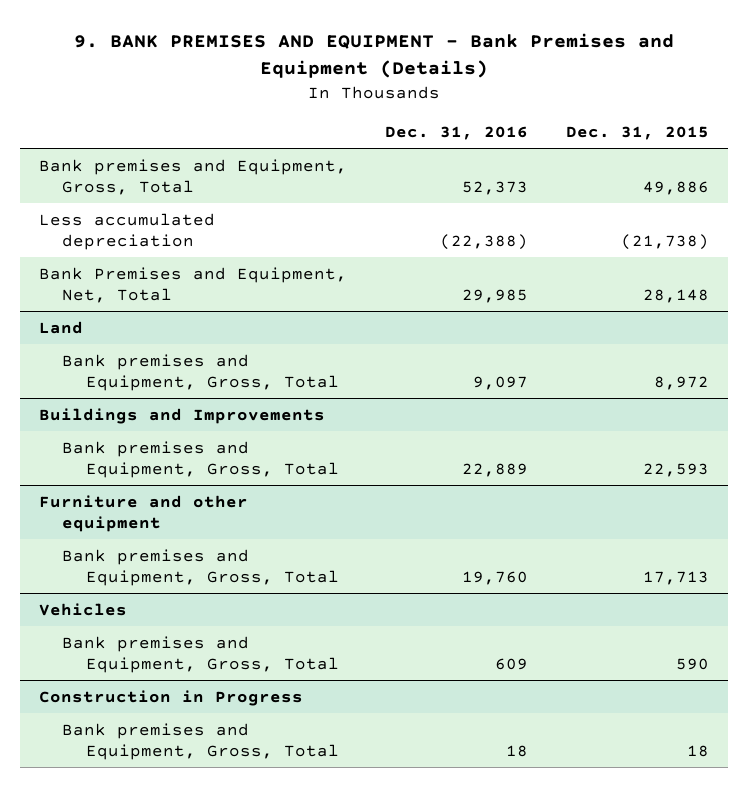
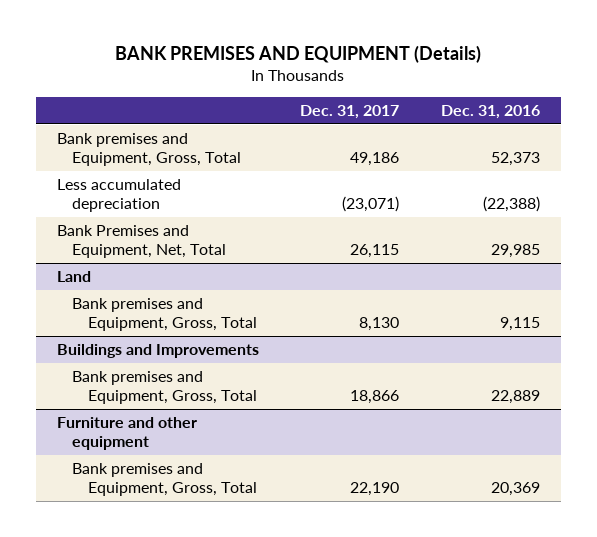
- 9. BANK PREMISES AND EQUIPMENT - Bank Premises and Equipment (Details)
+ BANK PREMISES AND EQUIPMENT (Details)
- | Dec. 31, 2016 | Dec. 31, 2015
+ | Dec. 31, 2017 | Dec. 31, 2016
@ Land
- Bank premises and Equipment, Gross, Total | 9,097 | 8,972
+ Bank premises and Equipment, Gross, Total | 8,130 | 9,115
@ Furniture and other equipment
- Bank premises and Equipment, Gross, Total | 19,760 | 17,713
- Vehicles
- Bank premises and Equipment, Gross, Total | 609 | 590
- Construction in Progress
- Bank premises and Equipment, Gross, Total | 18 | 18
@ Furniture and other equipment
+ Bank premises and Equipment, Gross, Total | 22,190 | 20,369

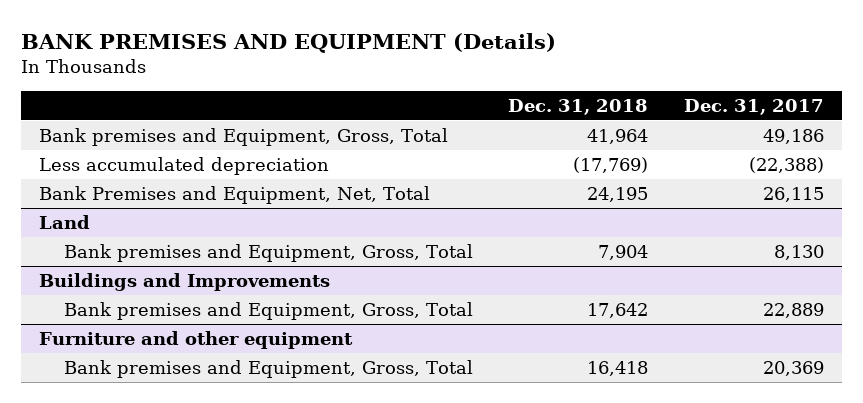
- | Dec. 31, 2017 | Dec. 31, 2016
+ | Dec. 31, 2018 | Dec. 31, 2017
- Less accumulated depreciation | (23,071) | (22,388)
+ Less accumulated depreciation | (17,769) | (22,388)
@ Buildings and Improvements
- Bank premises and Equipment, Gross, Total | 18,866 | 22,889
+ Bank premises and Equipment, Gross, Total | 17,642 | 22,889
@ Furniture and other equipment
- Bank premises and Equipment, Gross, Total | 22,190 | 20,369
+ Bank premises and Equipment, Gross, Total | 16,418 | 20,369

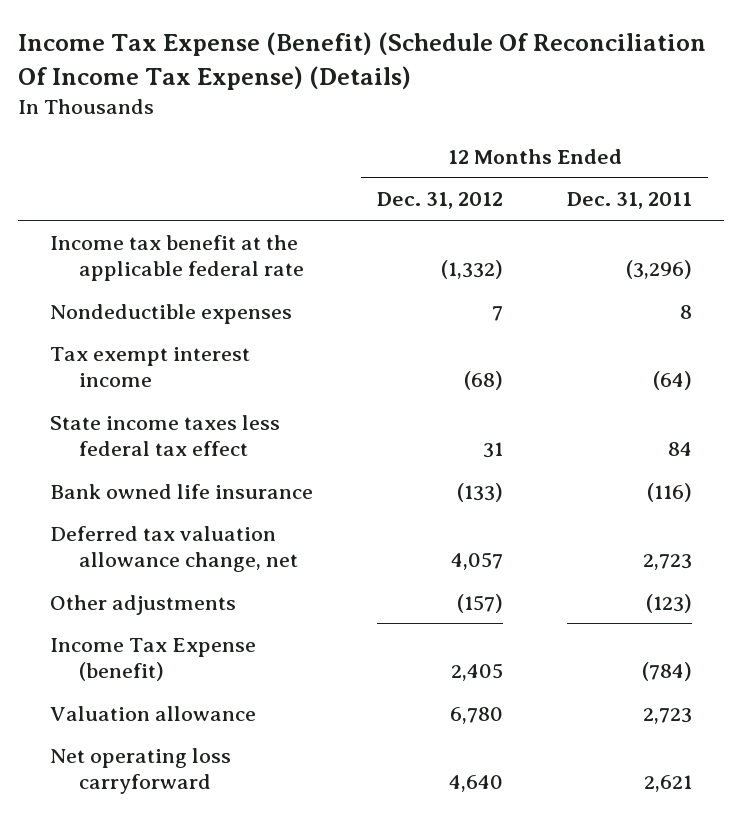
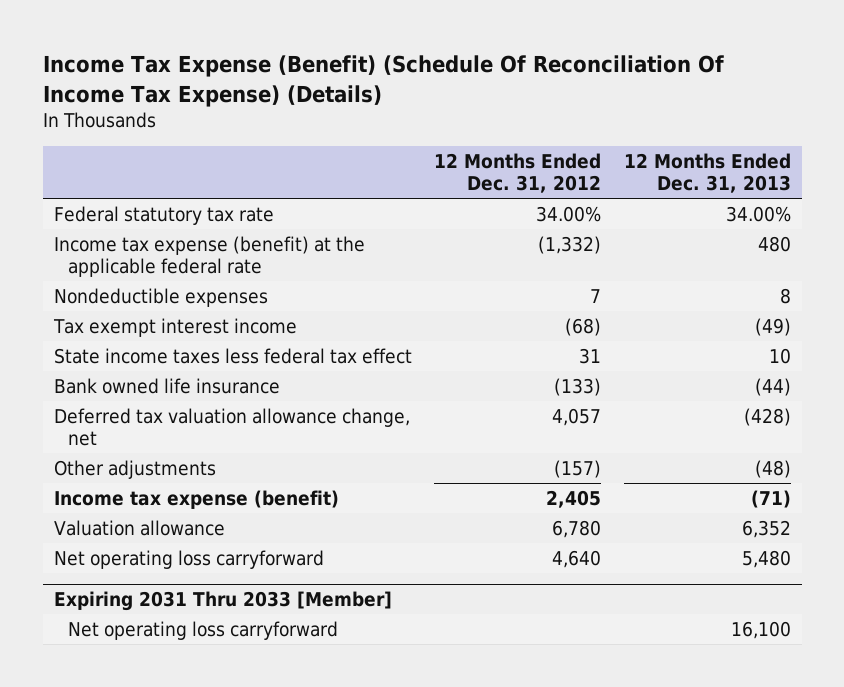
- | 12 Months Ended Dec. 31, 2012 | 12 Months Ended Dec. 31, 2011
+ | 12 Months Ended Dec. 31, 2012 | 12 Months Ended Dec. 31, 2013
- Income tax benefit at the applicable federal rate | (1,332) | (3,296)
+ Federal statutory tax rate | 34.00% | 34.00%
+ Income tax expense (benefit) at the applicable federal rate | (1,332) | 480
- Income Tax Expense (benefit) | 2,405 | (784)
+ Income tax expense (benefit) | 2,405 | (71)
+ Expiring 2031 Thru 2033 [Member]
+ Net operating loss carryforward | | 16,100

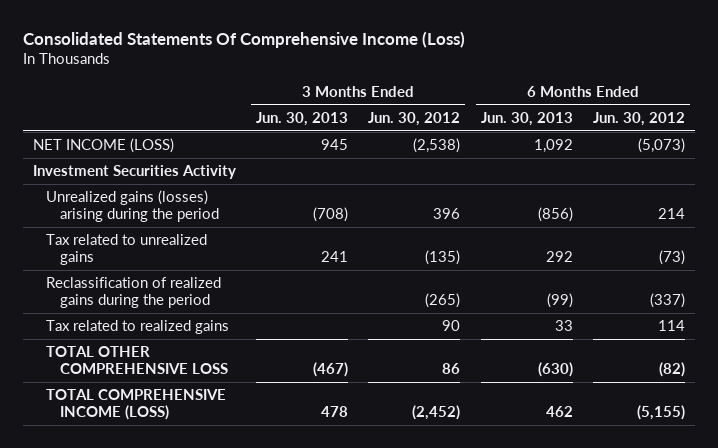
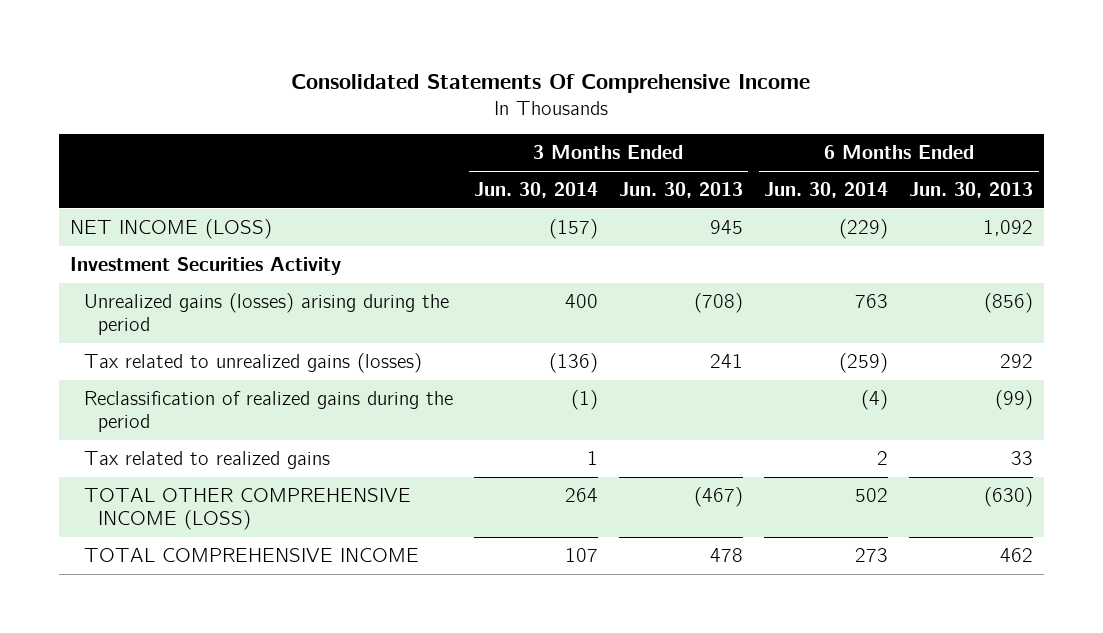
- Consolidated Statements Of Comprehensive Income (Loss)
+ Consolidated Statements Of Comprehensive Income
- | 3 Months Ended Jun. 30, 2013 | 3 Months Ended Jun. 30, 2012 | 6 Months Ended Jun. 30, 2013 | 6 Months Ended Jun. 30, 2012
+ | 3 Months Ended Jun. 30, 2014 | 3 Months Ended Jun. 30, 2013 | 6 Months Ended Jun. 30, 2014 | 6 Months Ended Jun. 30, 2013
- Tax related to unrealized gains | 241 | (135) | 292 | (73)
+ Tax related to unrealized gains (losses) | (136) | 241 | (259) | 292
- TOTAL OTHER COMPREHENSIVE LOSS | (467) | 86 | (630) | (82)
- TOTAL COMPREHENSIVE INCOME (LOSS) | 478 | (2,452) | 462 | (5,155)
+ TOTAL OTHER COMPREHENSIVE INCOME (LOSS) | 264 | (467) | 502 | (630)
+ TOTAL COMPREHENSIVE INCOME | 107 | 478 | 273 | 462

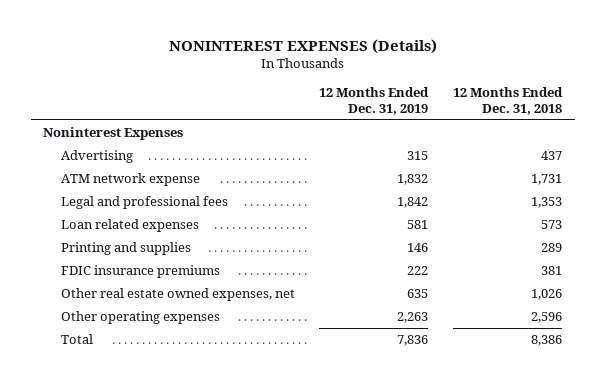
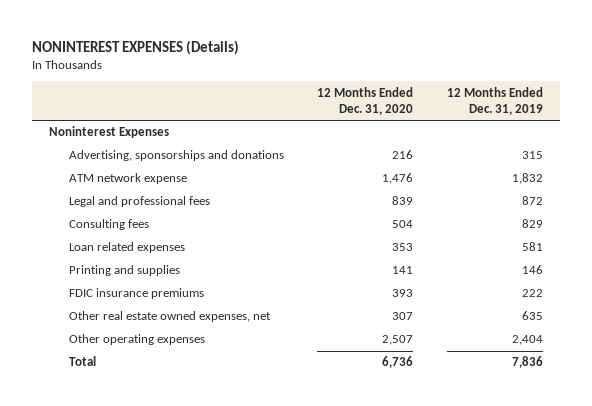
- | 12 Months Ended Dec. 31, 2019 | 12 Months Ended Dec. 31, 2018
+ | 12 Months Ended Dec. 31, 2020 | 12 Months Ended Dec. 31, 2019
- Advertising | 315 | 437
+ Advertising, sponsorships and donations | 216 | 315
- Legal and professional fees | 1,842 | 1,353
+ Legal and professional fees | 839 | 872
+ Consulting fees | 504 | 829
- Other operating expenses | 2,263 | 2,596
+ Other operating expenses | 2,507 | 2,404

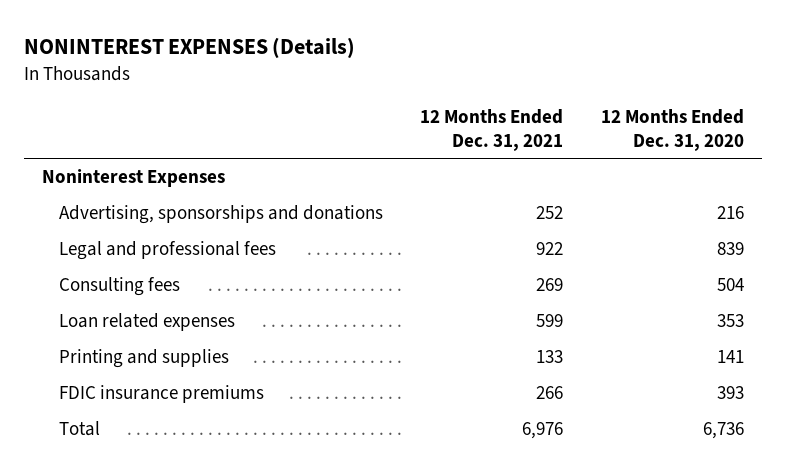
- | 12 Months Ended Dec. 31, 2020 | 12 Months Ended Dec. 31, 2019
+ | 12 Months Ended Dec. 31, 2021 | 12 Months Ended Dec. 31, 2020
- ATM network expense | 1,476 | 1,832
- Other real estate owned expenses, net | 307 | 635
- Other operating expenses | 2,507 | 2,404

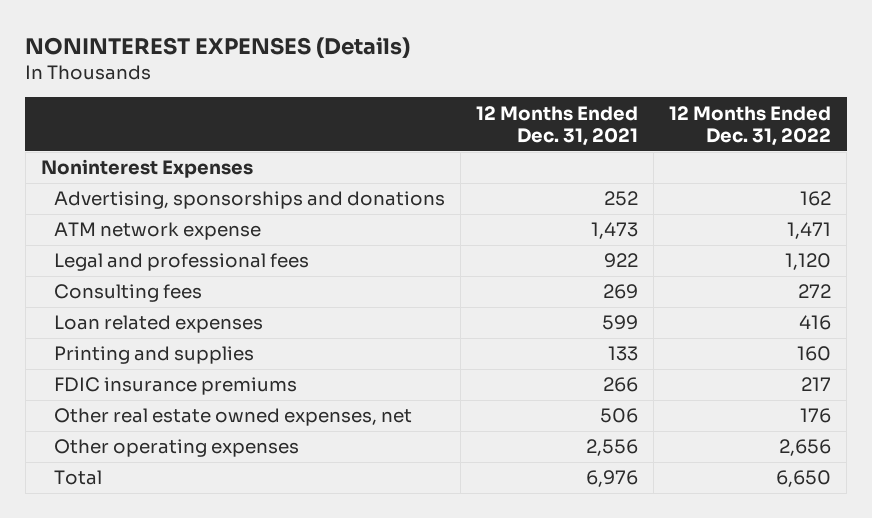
- | 12 Months Ended Dec. 31, 2021 | 12 Months Ended Dec. 31, 2020
+ | 12 Months Ended Dec. 31, 2021 | 12 Months Ended Dec. 31, 2022
+ ATM network expense | 1,473 | 1,471
+ Other real estate owned expenses, net | 506 | 176
+ Other operating expenses | 2,556 | 2,656

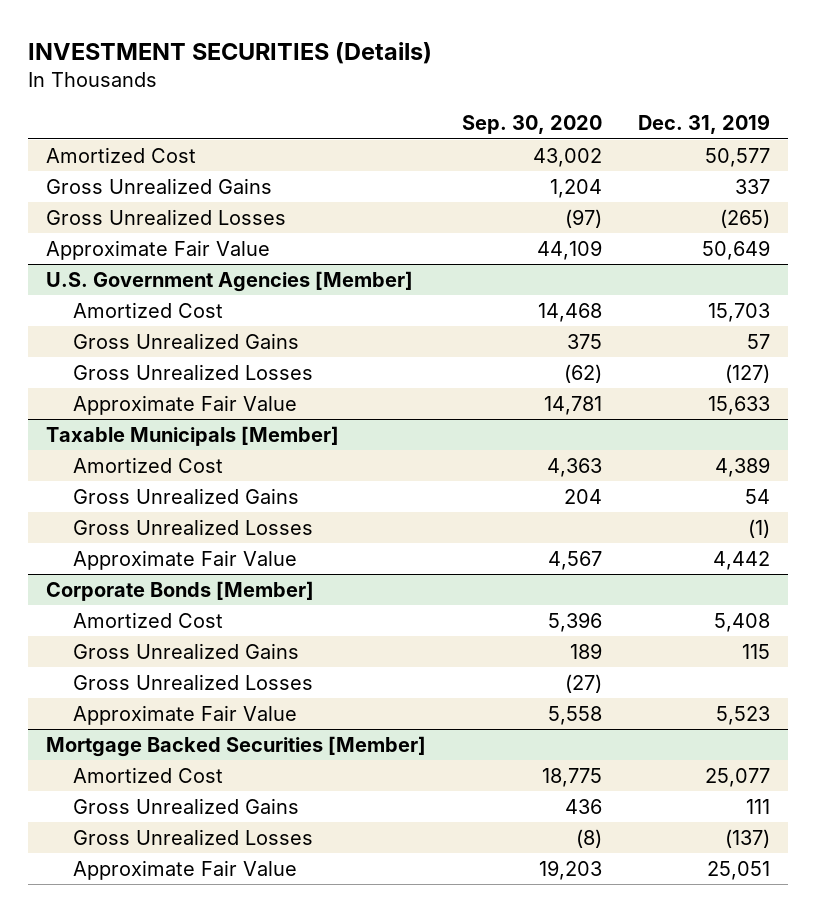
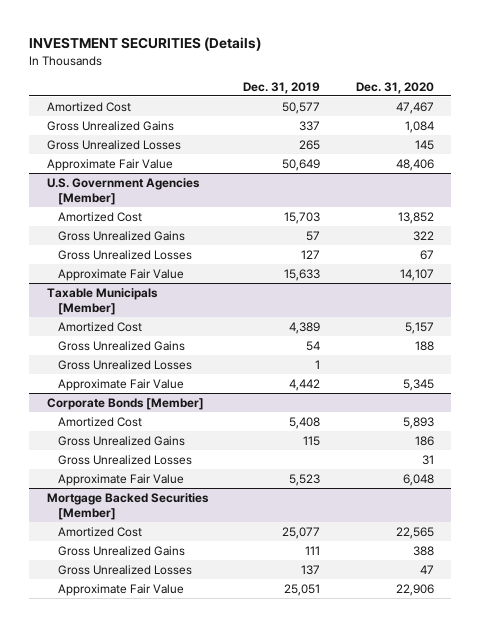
- | Sep. 30, 2020 | Dec. 31, 2019
+ | Dec. 31, 2019 | Dec. 31, 2020
- Gross Unrealized Losses | (97) | (265)
+ Gross Unrealized Losses | 265 | 145
@ U.S. Government Agencies [Member]
- Gross Unrealized Losses | (62) | (127)
+ Gross Unrealized Losses | 127 | 67
@ Taxable Municipals [Member]
- Gross Unrealized Losses | | (1)
+ Gross Unrealized Losses | 1 |
@ Mortgage Backed Securities [Member]
- Gross Unrealized Losses | (8) | (137)
+ Gross Unrealized Losses | 137 | 47

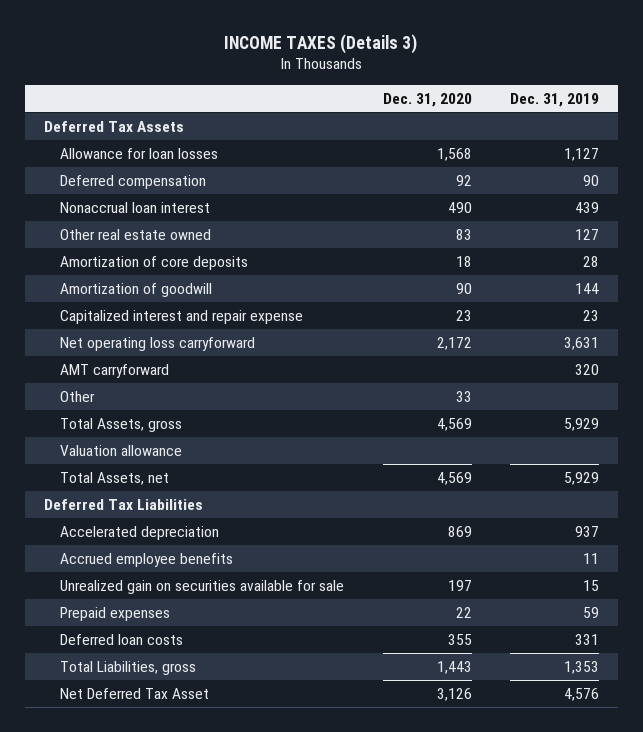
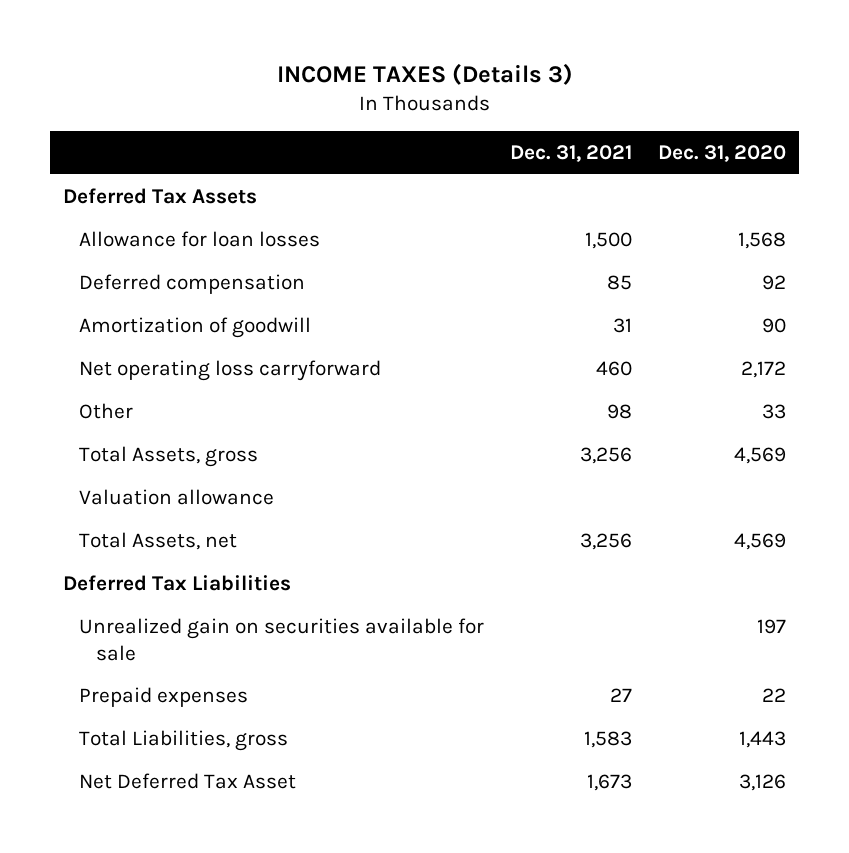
- | Dec. 31, 2020 | Dec. 31, 2019
+ | Dec. 31, 2021 | Dec. 31, 2020
- Nonaccrual loan interest | 490 | 439
- Other real estate owned | 83 | 127
- Amortization of core deposits | 18 | 28
- Capitalized interest and repair expense | 23 | 23
- AMT carryforward | | 320
- Accelerated depreciation | 869 | 937
- Accrued employee benefits | | 11
- Deferred loan costs | 355 | 331

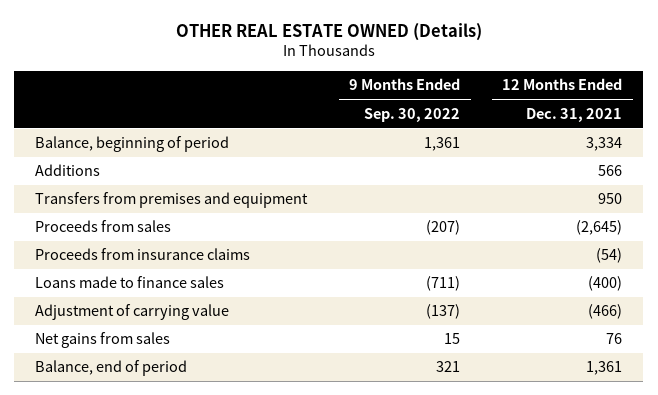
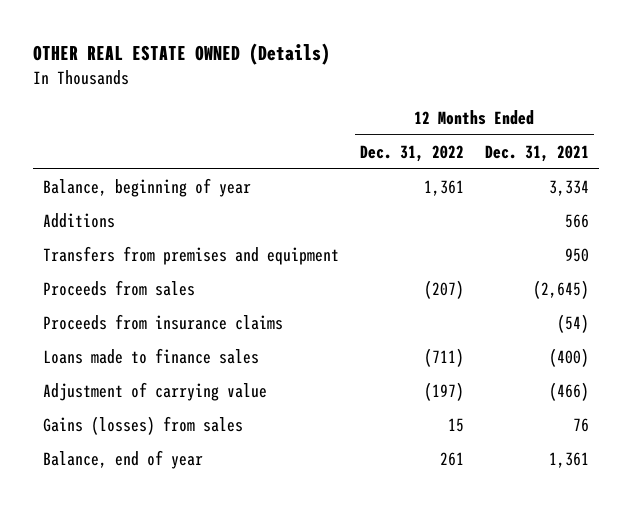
- | 9 Months Ended Sep. 30, 2022 | 12 Months Ended Dec. 31, 2021
+ | 12 Months Ended Dec. 31, 2022 | 12 Months Ended Dec. 31, 2021
- Balance, beginning of period | 1,361 | 3,334
+ Balance, beginning of year | 1,361 | 3,334
- Net gains from sales | 15 | 76
- Balance, end of period | 321 | 1,361
+ Gains (losses) from sales | 15 | 76
+ Balance, end of year | 261 | 1,361

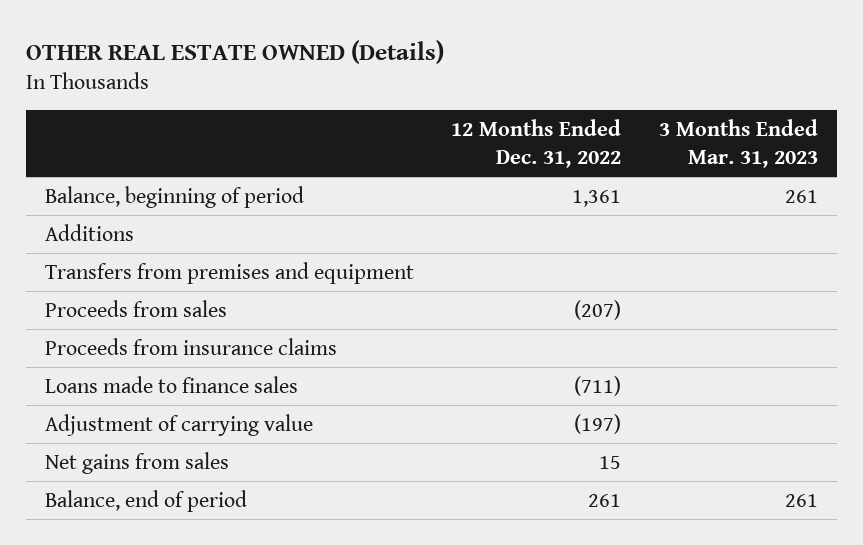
- | 12 Months Ended Dec. 31, 2022 | 12 Months Ended Dec. 31, 2021
+ | 12 Months Ended Dec. 31, 2022 | 3 Months Ended Mar. 31, 2023
- Balance, beginning of year | 1,361 | 3,334
+ Balance, beginning of period | 1,361 | 261
- Gains (losses) from sales | 15 | 76
- Balance, end of year | 261 | 1,361
+ Net gains from sales | 15 |
+ Balance, end of period | 261 | 261

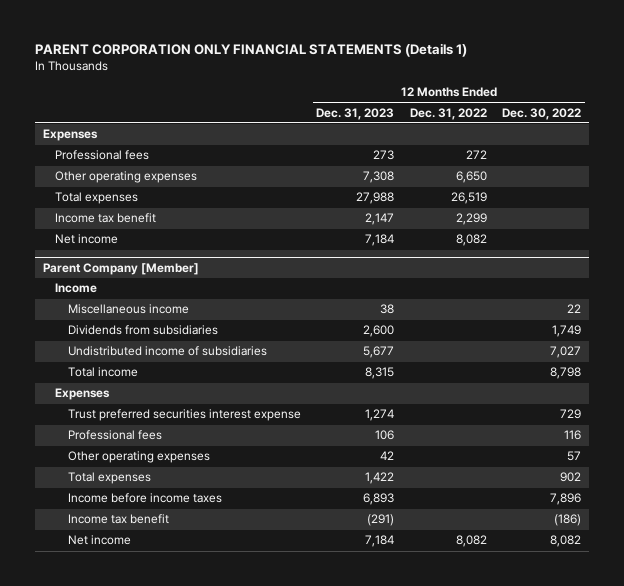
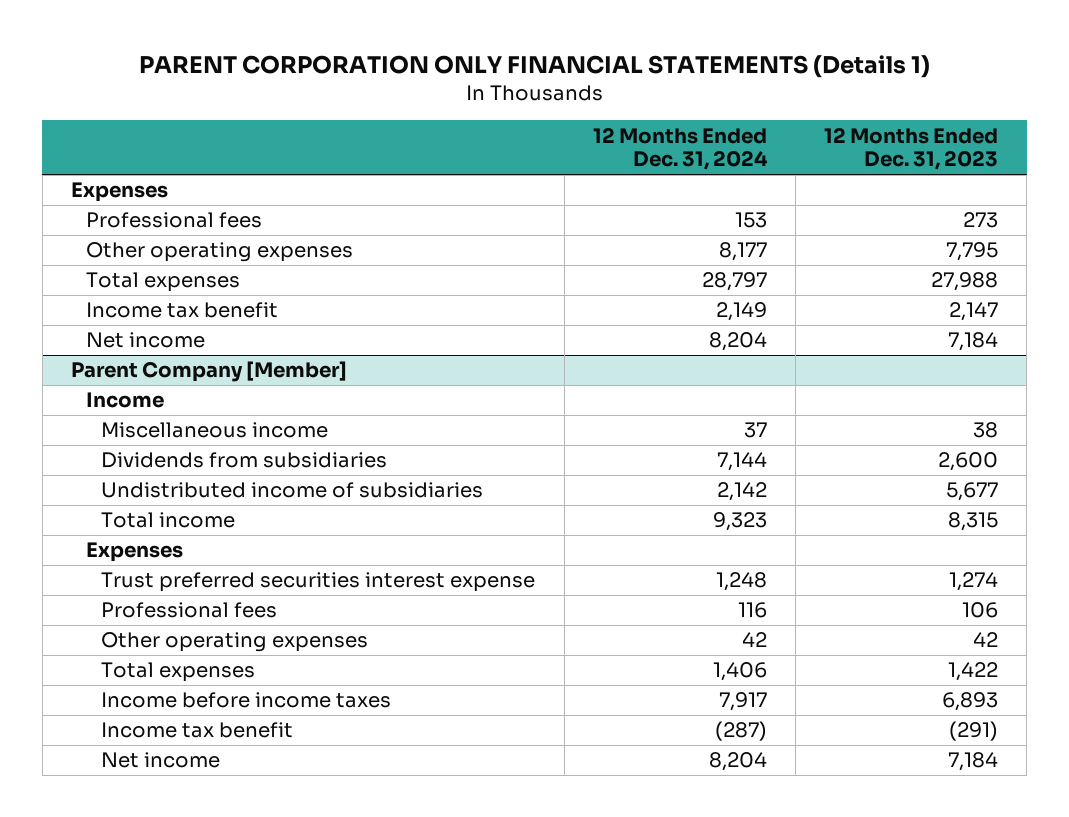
- | 12 Months Ended Dec. 31, 2023 | 12 Months Ended Dec. 31, 2022 | 12 Months Ended Dec. 30, 2022
+ | 12 Months Ended Dec. 31, 2024 | 12 Months Ended Dec. 31, 2023
- Other operating expenses | 7,308 | 6,650 |
+ Other operating expenses | 8,177 | 7,795

